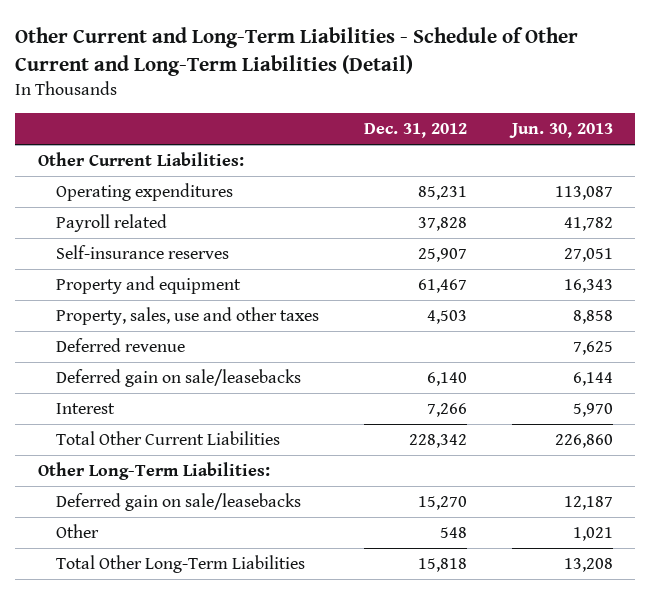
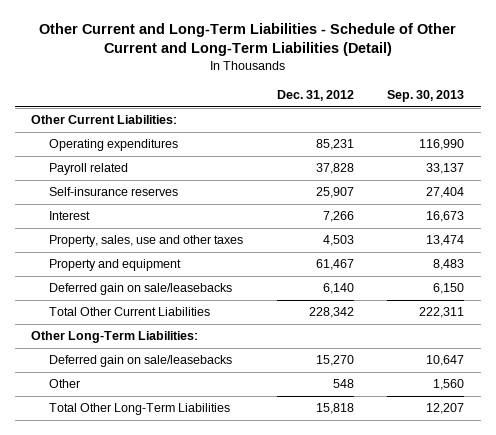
- | Dec. 31, 2012 | Jun. 30, 2013
+ | Dec. 31, 2012 | Sep. 30, 2013
moved up: Interest | 7,266 | 16,673
- Deferred revenue | | 7,625
moved down: Property and equipment | 61,467 | 8,483

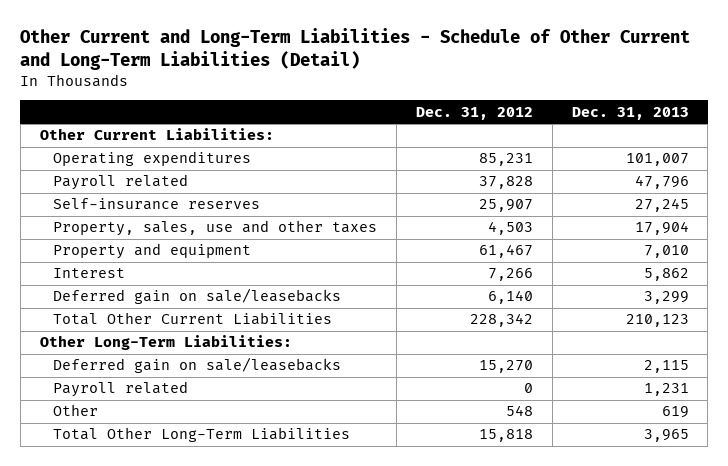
- | Dec. 31, 2012 | Sep. 30, 2013
+ | Dec. 31, 2012 | Dec. 31, 2013
moved down: Interest | 7,266 | 5,862
+ Payroll related | 0 | 1,231

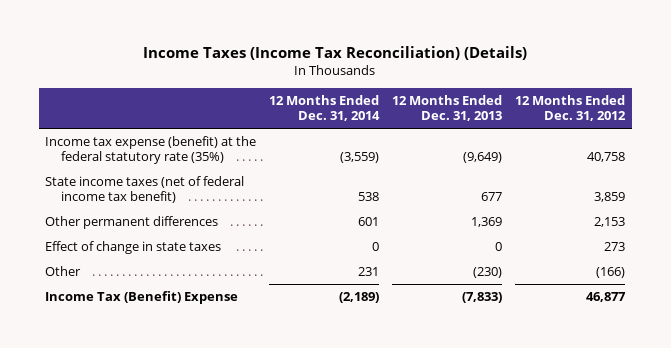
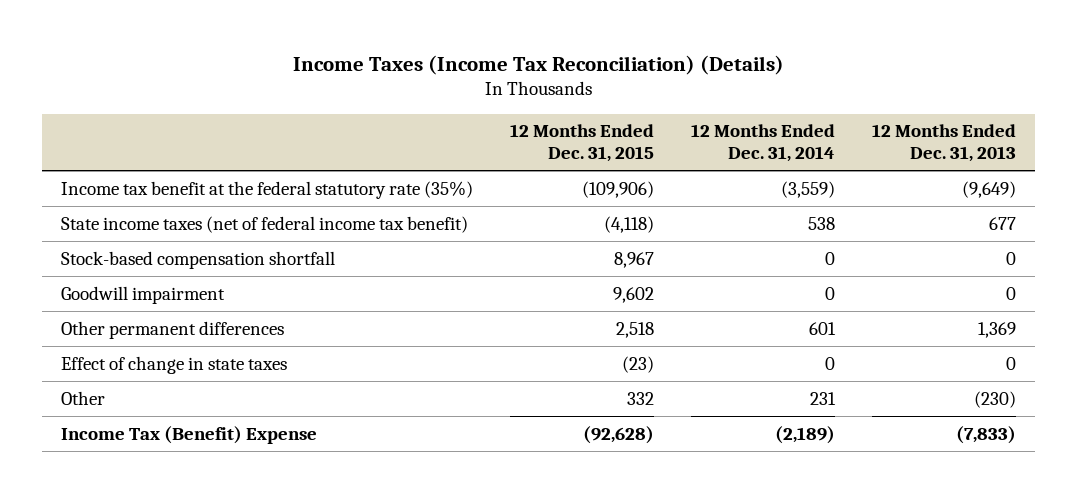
- | 12 Months Ended Dec. 31, 2014 | 12 Months Ended Dec. 31, 2013 | 12 Months Ended Dec. 31, 2012
+ | 12 Months Ended Dec. 31, 2015 | 12 Months Ended Dec. 31, 2014 | 12 Months Ended Dec. 31, 2013
- Income tax expense (benefit) at the federal statutory rate (35%) | (3,559) | (9,649) | 40,758
+ Income tax benefit at the federal statutory rate (35%) | (109,906) | (3,559) | (9,649)
+ Stock-based compensation shortfall | 8,967 | 0 | 0
+ Goodwill impairment | 9,602 | 0 | 0

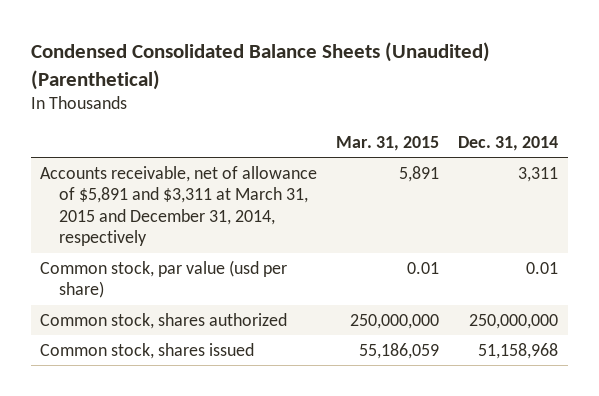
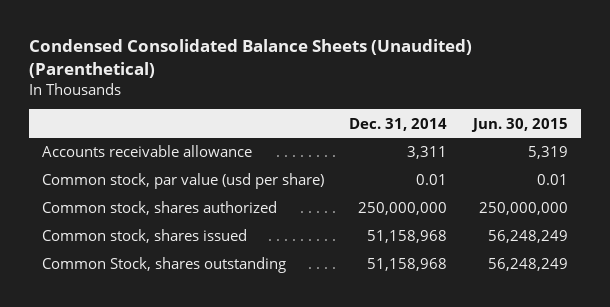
- | Mar. 31, 2015 | Dec. 31, 2014
+ | Dec. 31, 2014 | Jun. 30, 2015
- Accounts receivable, net of allowance of $5,891 and $3,311 at March 31, 2015 and December 31, 2014, respectively | 5,891 | 3,311
+ Accounts receivable allowance | 3,311 | 5,319
+ Common Stock, shares outstanding | 51,158,968 | 56,248,249

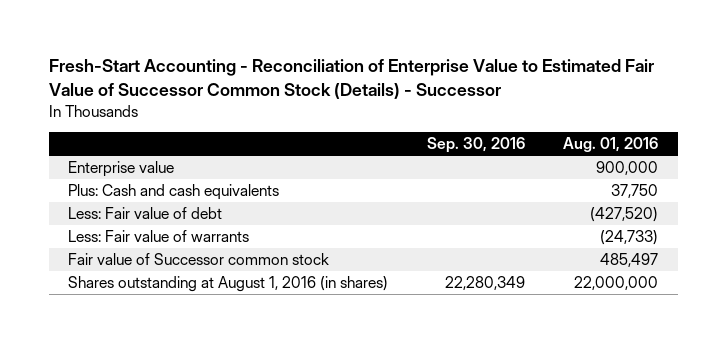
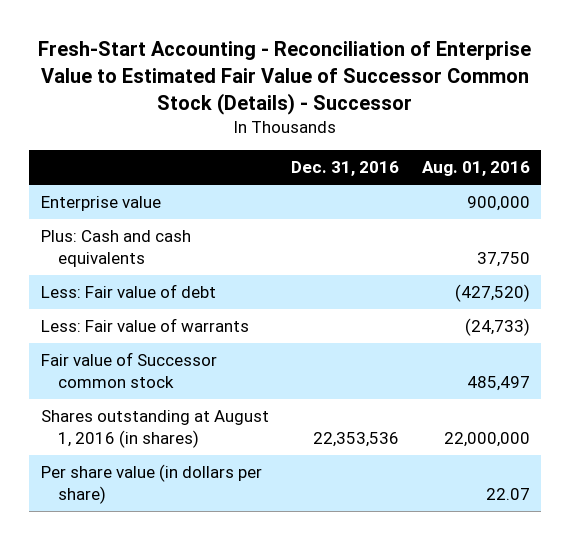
- | Sep. 30, 2016 | Aug. 01, 2016
+ | Dec. 31, 2016 | Aug. 01, 2016
+ Per share value (in dollars per share) | | 22.07

